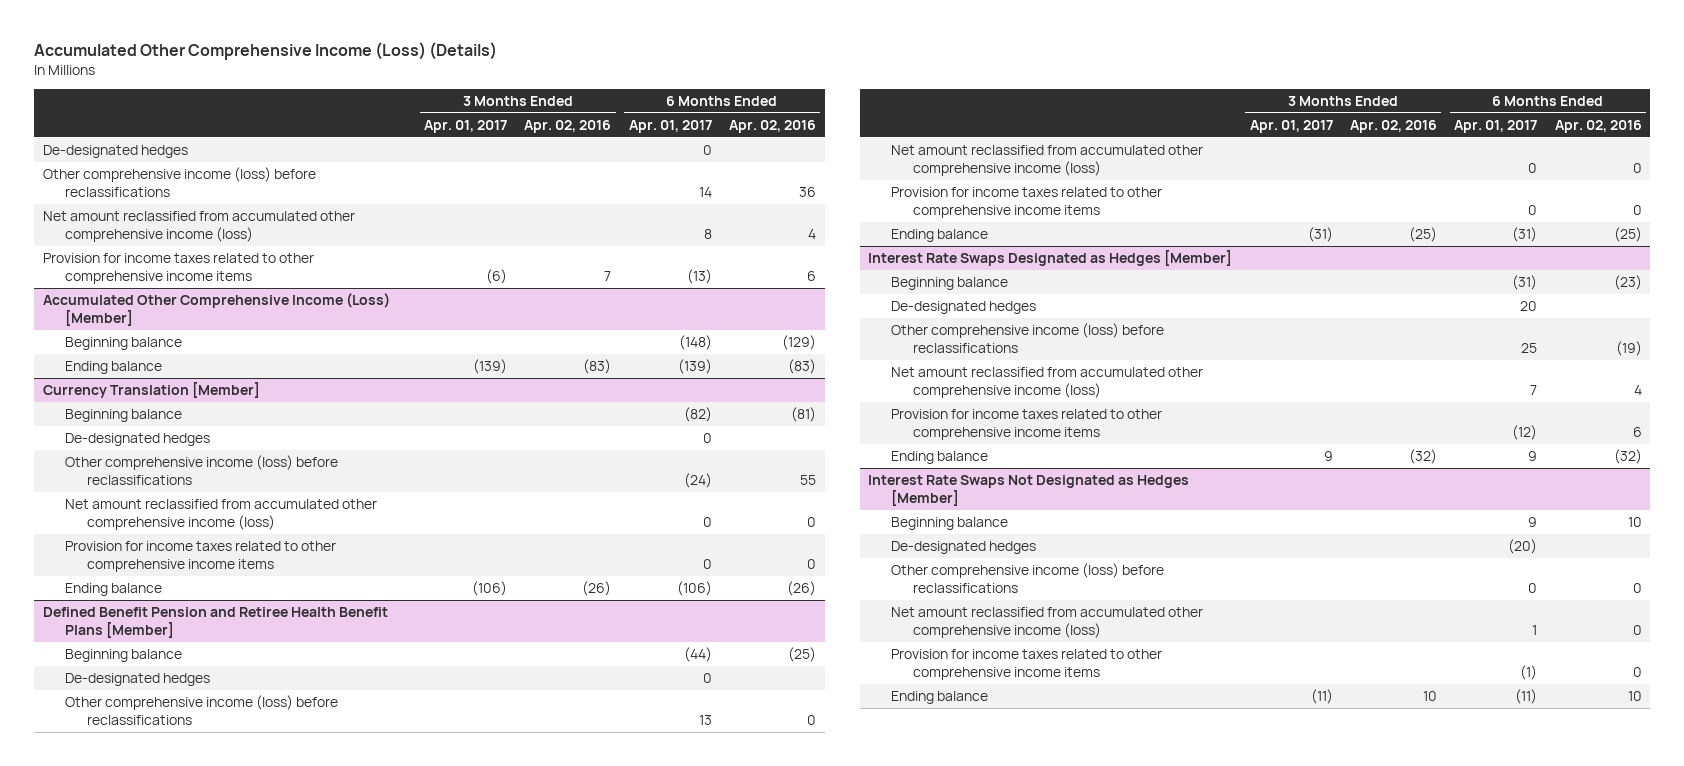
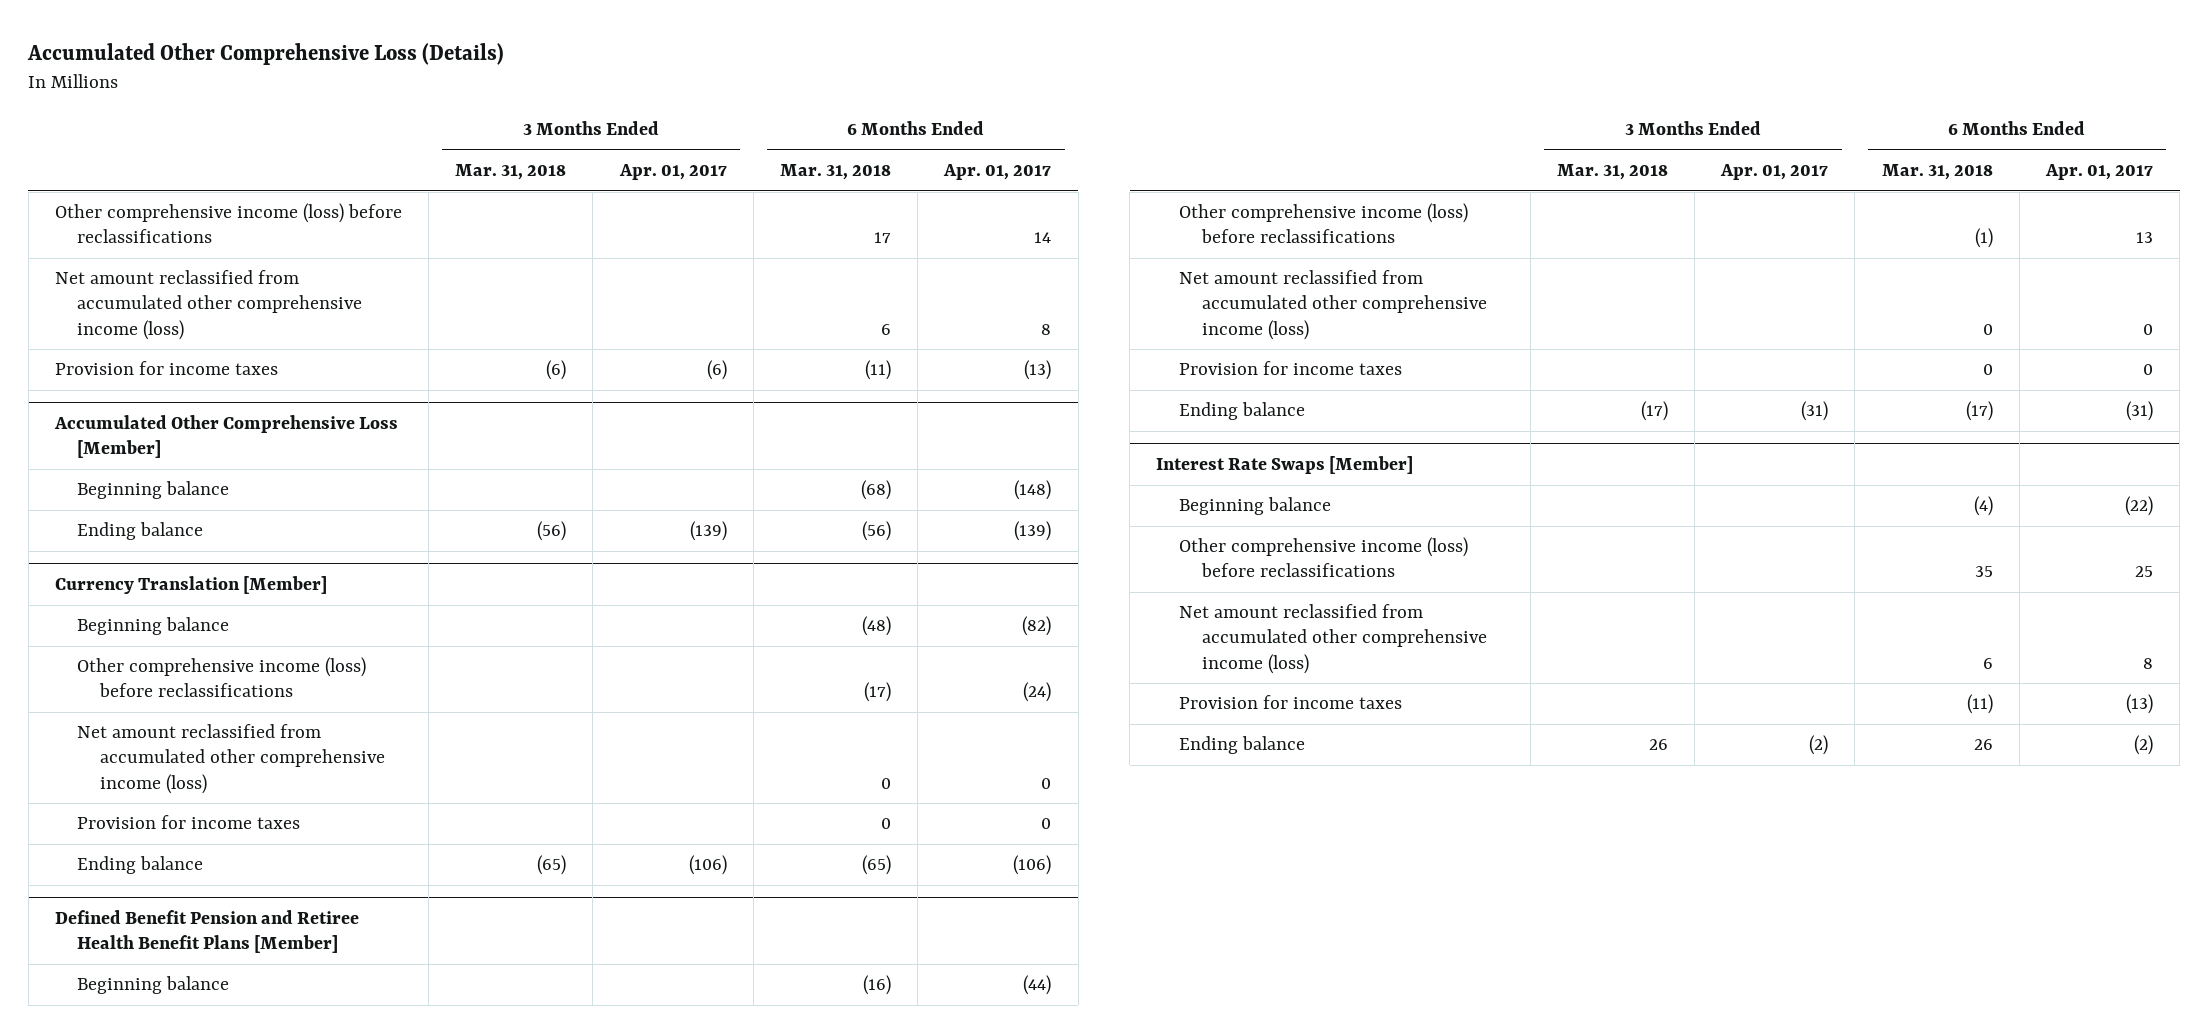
- Accumulated Other Comprehensive Income (Loss) (Details)
+ Accumulated Other Comprehensive Loss (Details)
- | 3 Months Ended Apr. 01, 2017 | 3 Months Ended Apr. 02, 2016 | 6 Months Ended Apr. 01, 2017 | 6 Months Ended Apr. 02, 2016
+ | 3 Months Ended Mar. 31, 2018 | 3 Months Ended Apr. 01, 2017 | 6 Months Ended Mar. 31, 2018 | 6 Months Ended Apr. 01, 2017
- De-designated hedges | | | 0 |
- Provision for income taxes related to other comprehensive income items | (6) | 7 | (13) | 6
- Accumulated Other Comprehensive Income (Loss) [Member]
+ Provision for income taxes | (6) | (6) | (11) | (13)
+ Accumulated Other Comprehensive Loss [Member]
@ Currency Translation [Member]
- De-designated hedges | | | 0 |
- Provision for income taxes related to other comprehensive income items | | | 0 | 0
+ Provision for income taxes | | | 0 | 0
@ Defined Benefit Pension and Retiree Health Benefit Plans [Member]
- De-designated hedges | | | 0 |
- Provision for income taxes related to other comprehensive income items | | | 0 | 0
+ Provision for income taxes | | | 0 | 0
- Interest Rate Swaps Designated as Hedges [Member]
- Beginning balance | | | (31) | (23)
- De-designated hedges | | | 20 |
+ Interest Rate Swaps [Member]
+ Beginning balance | | | (4) | (22)
- Net amount reclassified from accumulated other comprehensive income (loss) | | | 7 | 4
- Provision for income taxes related to other comprehensive income items | | | (12) | 6
- Ending balance | 9 | (32) | 9 | (32)
- Interest Rate Swaps Not Designated as Hedges [Member]
- Beginning balance | | | 9 | 10
- De-designated hedges | | | (20) |
- Other comprehensive income (loss) before reclassifications | | | 0 | 0
- Net amount reclassified from accumulated other comprehensive income (loss) | | | 1 | 0
- Provision for income taxes related to other comprehensive income items | | | (1) | 0
- Ending balance | (11) | 10 | (11) | 10
+ Net amount reclassified from accumulated other comprehensive income (loss) | | | 6 | 8
+ Provision for income taxes | | | (11) | (13)
+ Ending balance | 26 | (2) | 26 | (2)

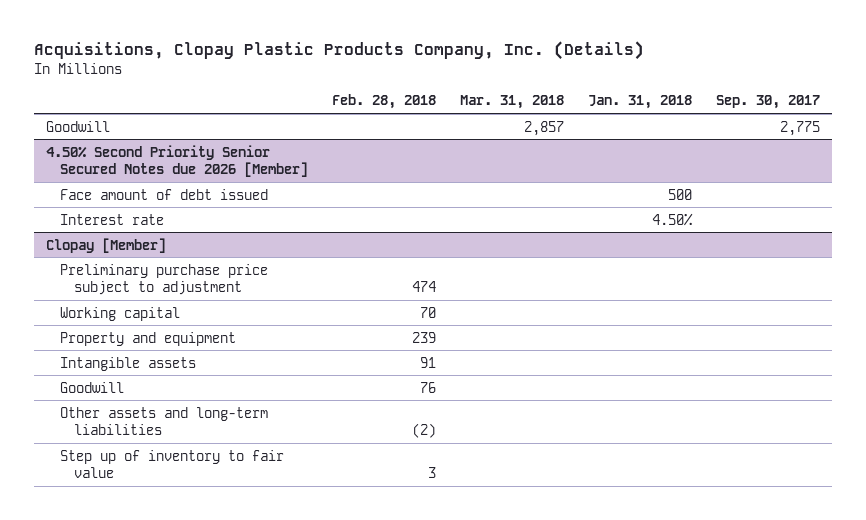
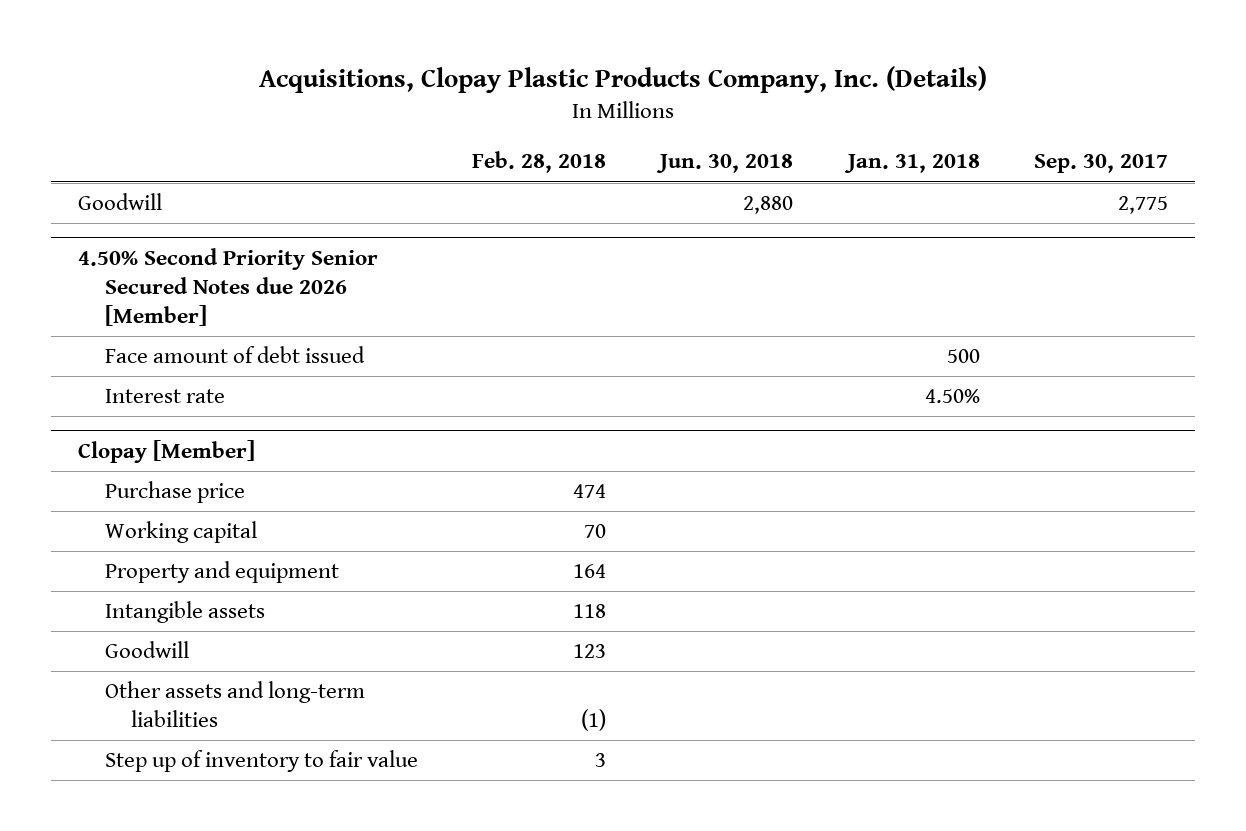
- | Feb. 28, 2018 | Mar. 31, 2018 | Jan. 31, 2018 | Sep. 30, 2017
+ | Feb. 28, 2018 | Jun. 30, 2018 | Jan. 31, 2018 | Sep. 30, 2017
@ Clopay [Member]
- Preliminary purchase price subject to adjustment | 474 | | |
+ Purchase price | 474 | | |
- Property and equipment | 239 | | |
- Intangible assets | 91 | | |
- Goodwill | 76 | | |
- Other assets and long-term liabilities | (2) | | |
+ Property and equipment | 164 | | |
+ Intangible assets | 118 | | |
+ Goodwill | 123 | | |
+ Other assets and long-term liabilities | (1) | | |

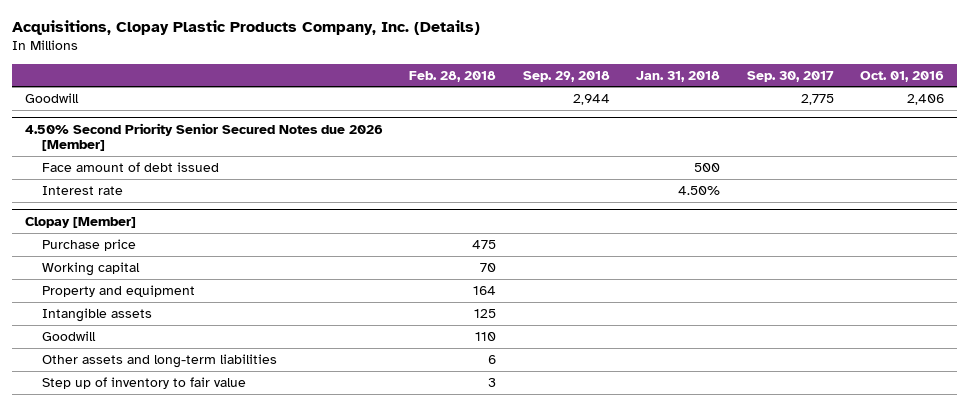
- | Feb. 28, 2018 | Jun. 30, 2018 | Jan. 31, 2018 | Sep. 30, 2017
+ | Feb. 28, 2018 | Sep. 29, 2018 | Jan. 31, 2018 | Sep. 30, 2017 | Oct. 01, 2016
@ Clopay [Member]
- Purchase price | 474 | | |
+ Purchase price | 475 | | | |
- Intangible assets | 118 | | |
- Goodwill | 123 | | |
- Other assets and long-term liabilities | (1) | | |
+ Intangible assets | 125 | | | |
+ Goodwill | 110 | | | |
+ Other assets and long-term liabilities | 6 | | | |

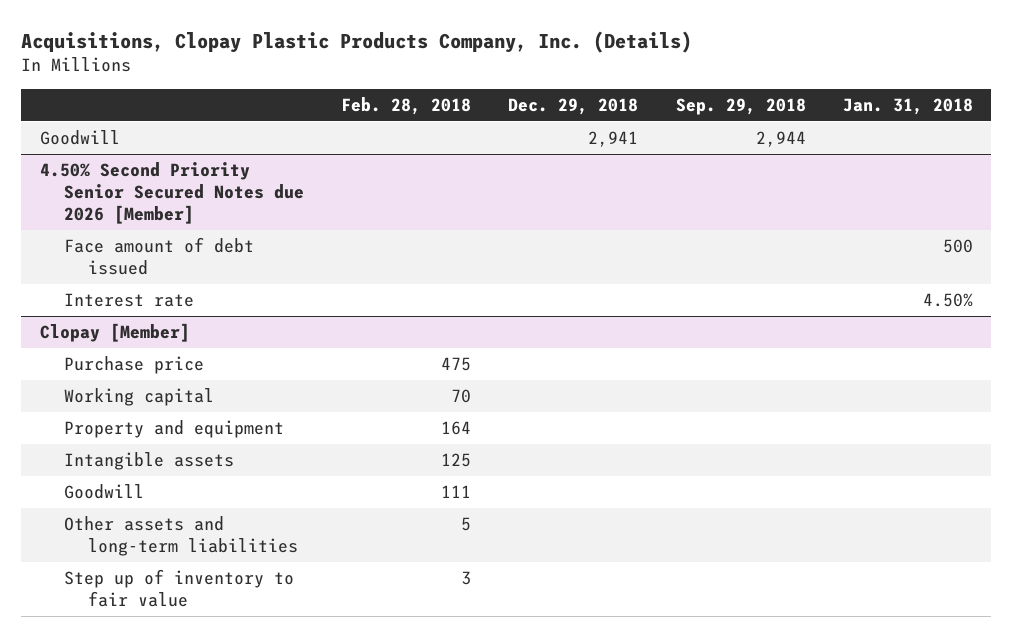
- | Feb. 28, 2018 | Sep. 29, 2018 | Jan. 31, 2018 | Sep. 30, 2017 | Oct. 01, 2016
+ | Feb. 28, 2018 | Dec. 29, 2018 | Sep. 29, 2018 | Jan. 31, 2018
@ Clopay [Member]
- Goodwill | 110 | | | |
- Other assets and long-term liabilities | 6 | | | |
+ Goodwill | 111 | | |
+ Other assets and long-term liabilities | 5 | | |

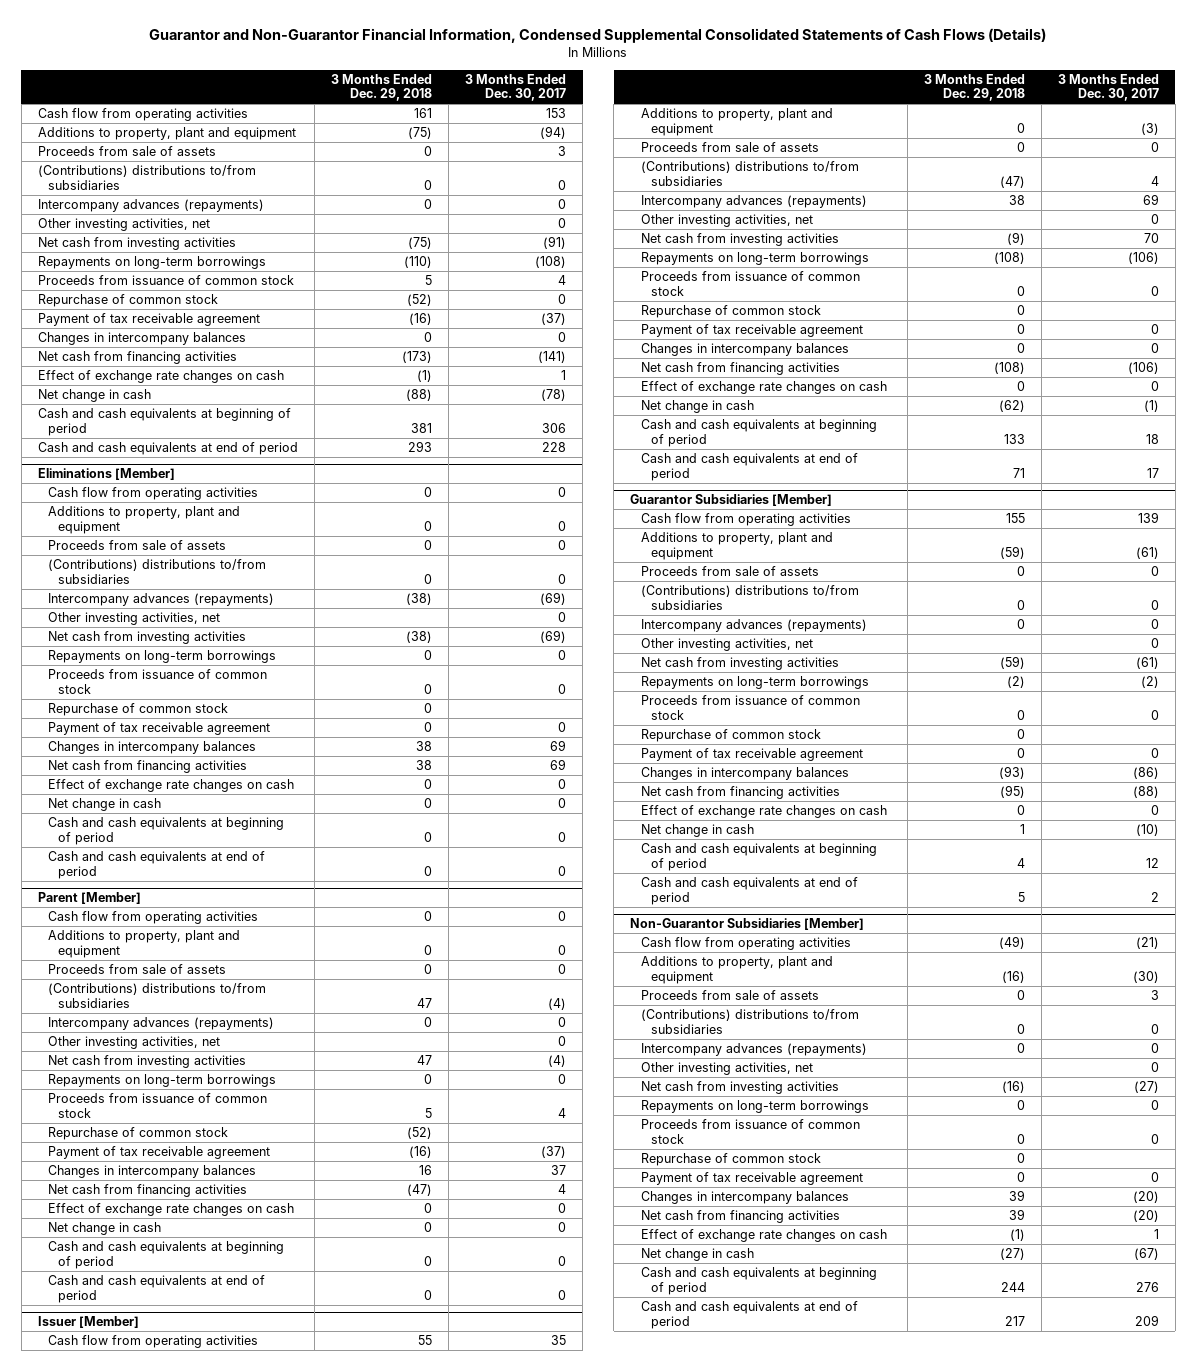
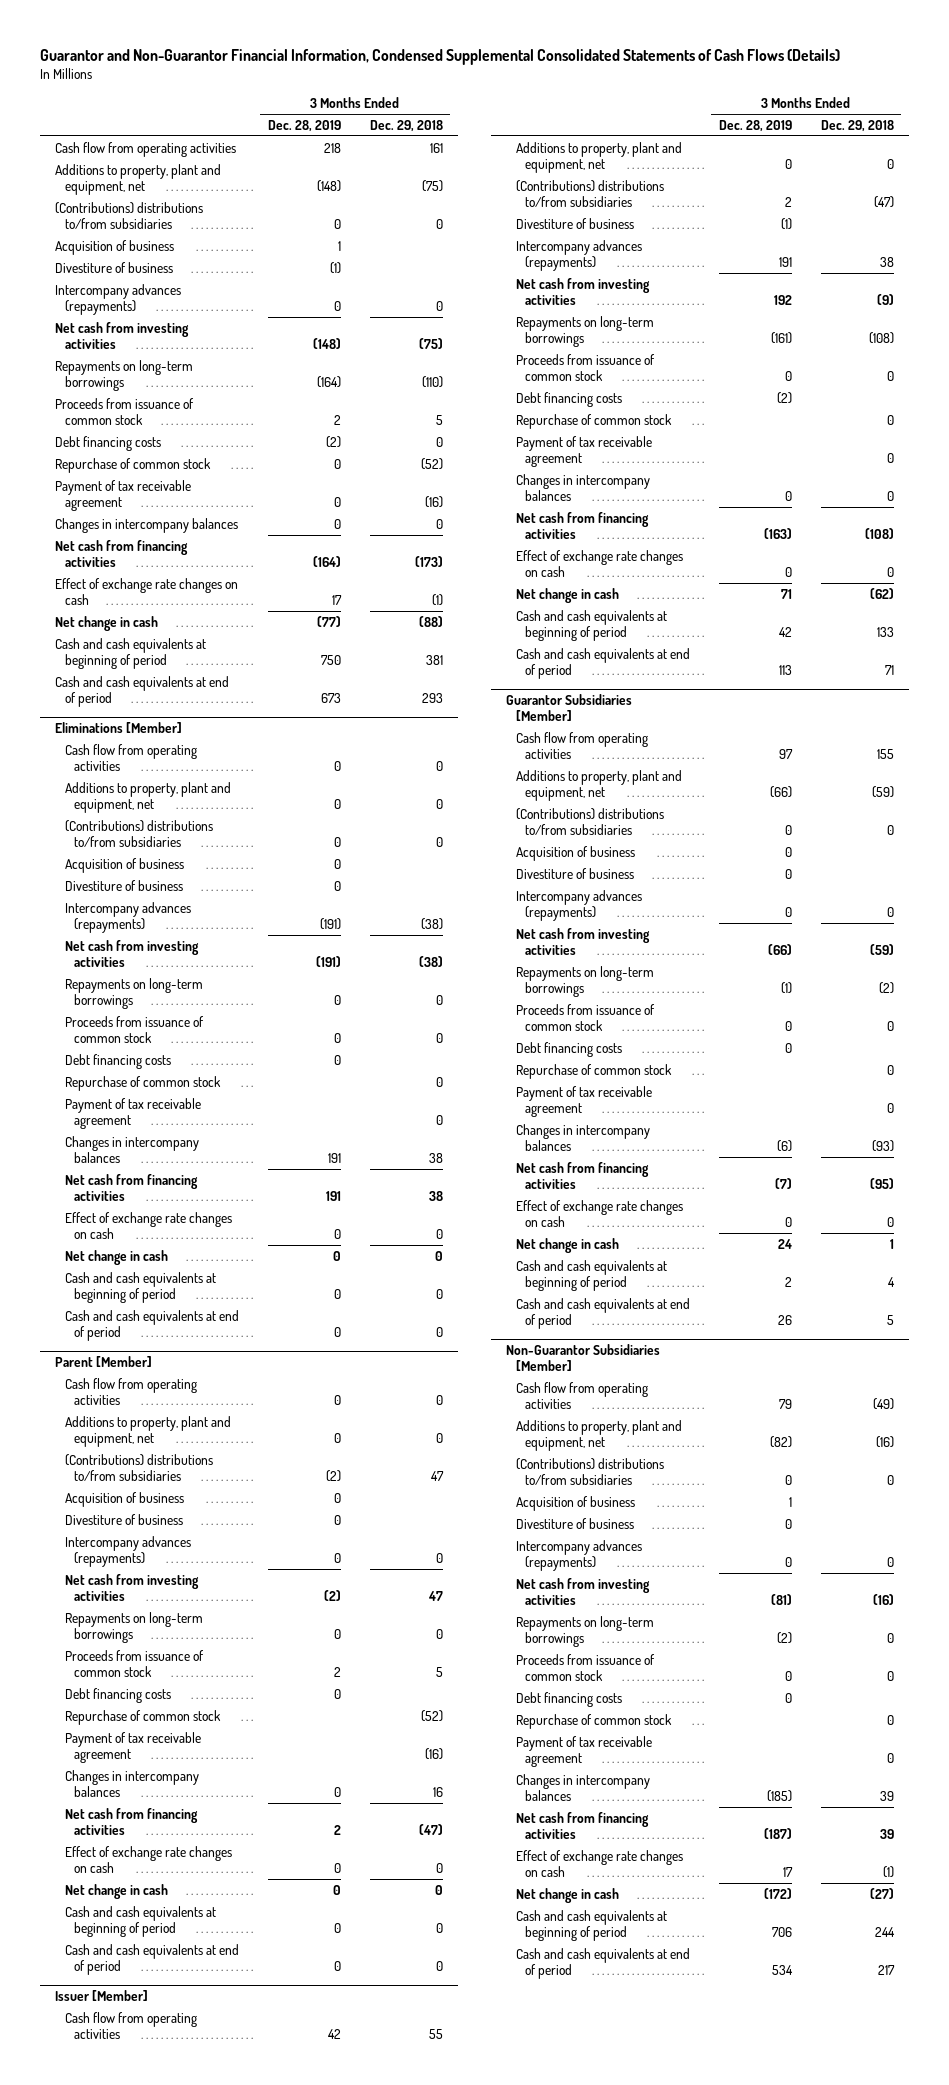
- | 3 Months Ended Dec. 29, 2018 | 3 Months Ended Dec. 30, 2017
+ | 3 Months Ended Dec. 28, 2019 | 3 Months Ended Dec. 29, 2018
- Additions to property, plant and equipment | (75) | (94)
- Proceeds from sale of assets | 0 | 3
+ Additions to property, plant and equipment, net | (148) | (75)
+ Acquisition of business | 1 |
+ Divestiture of business | (1) |
- Other investing activities, net | | 0
+ Debt financing costs | (2) | 0
@ Eliminations [Member]
- Additions to property, plant and equipment | 0 | 0
- Proceeds from sale of assets | 0 | 0
+ Additions to property, plant and equipment, net | 0 | 0
+ Acquisition of business | 0 |
+ Divestiture of business | 0 |
- Other investing activities, net | | 0
+ Debt financing costs | 0 |
@ Parent [Member]
- Additions to property, plant and equipment | 0 | 0
- Proceeds from sale of assets | 0 | 0
+ Additions to property, plant and equipment, net | 0 | 0
+ Acquisition of business | 0 |
+ Divestiture of business | 0 |
- Other investing activities, net | | 0
+ Debt financing costs | 0 |
@ Issuer [Member]
- Additions to property, plant and equipment | 0 | (3)
- Proceeds from sale of assets | 0 | 0
+ Additions to property, plant and equipment, net | 0 | 0
+ Divestiture of business | (1) |
- Other investing activities, net | | 0
+ Debt financing costs | (2) |
@ Guarantor Subsidiaries [Member]
- Additions to property, plant and equipment | (59) | (61)
- Proceeds from sale of assets | 0 | 0
+ Additions to property, plant and equipment, net | (66) | (59)
+ Acquisition of business | 0 |
+ Divestiture of business | 0 |
- Other investing activities, net | | 0
+ Debt financing costs | 0 |
@ Non-Guarantor Subsidiaries [Member]
- Additions to property, plant and equipment | (16) | (30)
- Proceeds from sale of assets | 0 | 3
+ Additions to property, plant and equipment, net | (82) | (16)
+ Acquisition of business | 1 |
+ Divestiture of business | 0 |
- Other investing activities, net | | 0
+ Debt financing costs | 0 |

